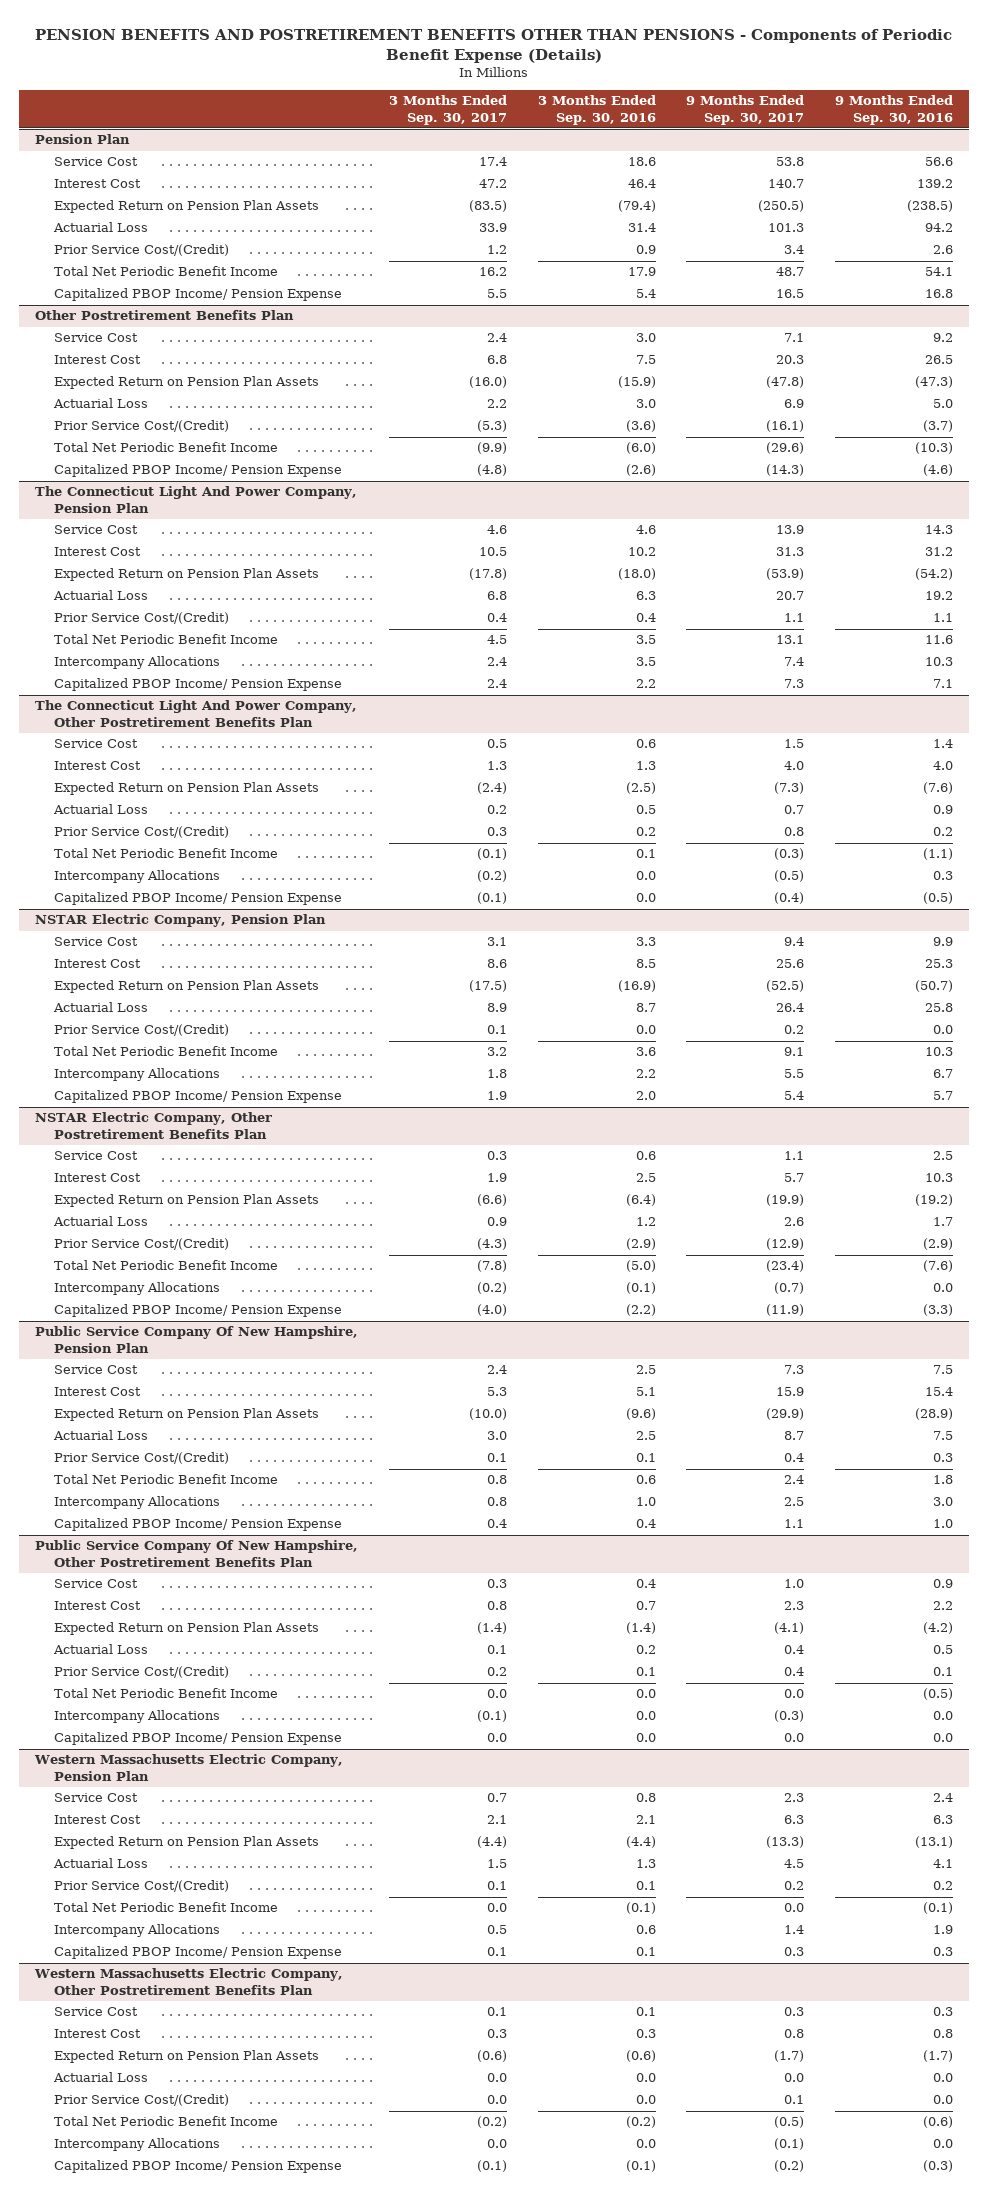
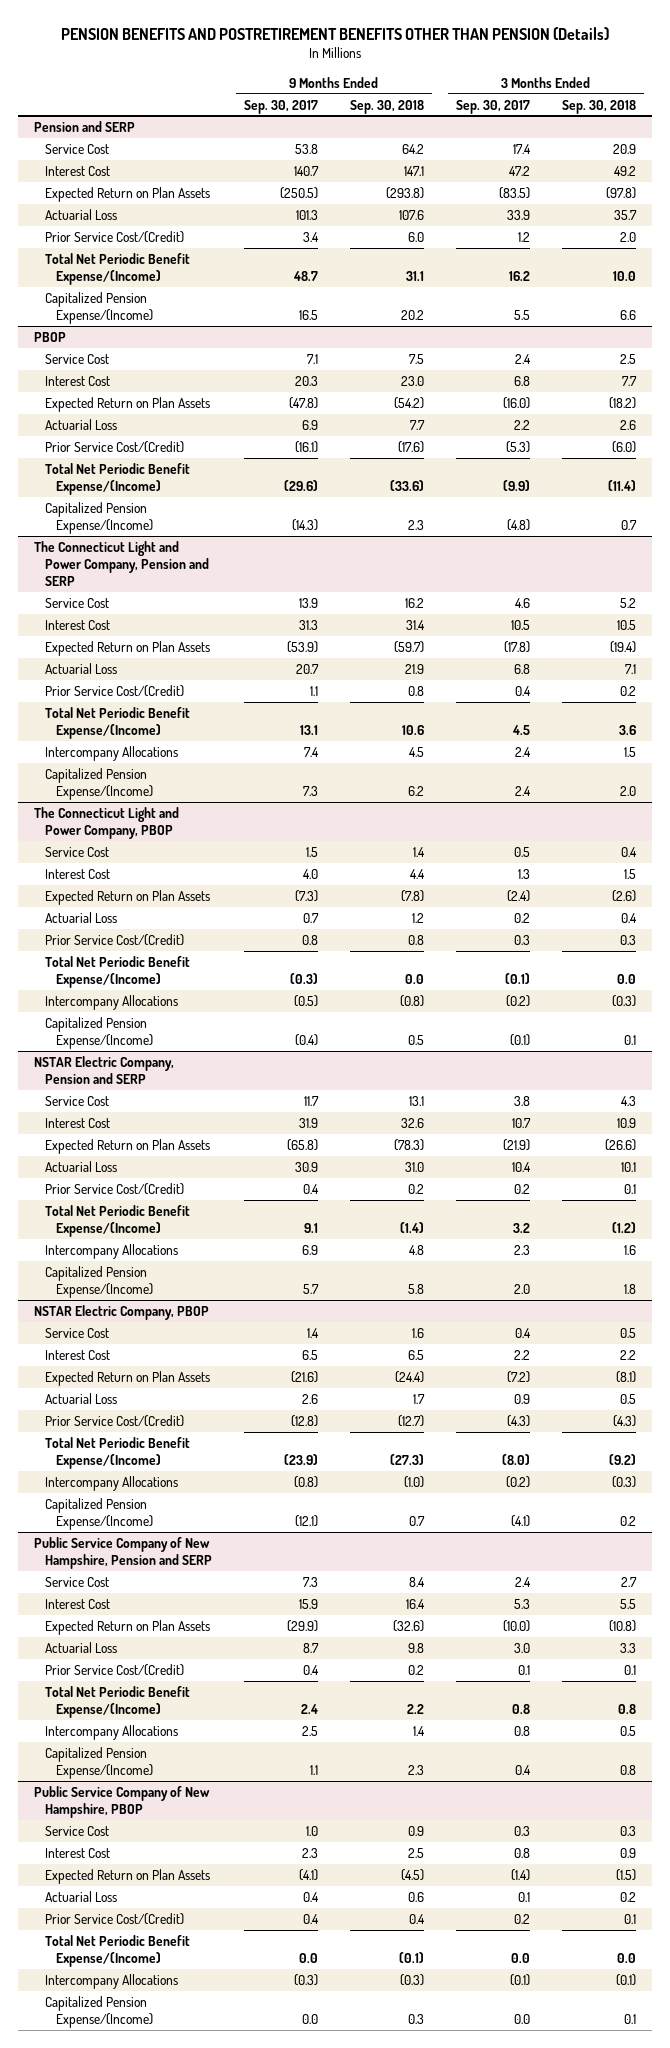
- PENSION BENEFITS AND POSTRETIREMENT BENEFITS OTHER THAN PENSIONS - Components of Periodic Benefit Expense (Details)
+ PENSION BENEFITS AND POSTRETIREMENT BENEFITS OTHER THAN PENSION (Details)
- | 3 Months Ended Sep. 30, 2017 | 3 Months Ended Sep. 30, 2016 | 9 Months Ended Sep. 30, 2017 | 9 Months Ended Sep. 30, 2016
+ | 9 Months Ended Sep. 30, 2017 | 9 Months Ended Sep. 30, 2018 | 3 Months Ended Sep. 30, 2017 | 3 Months Ended Sep. 30, 2018
- Pension Plan
+ Pension and SERP
- Expected Return on Pension Plan Assets | (83.5) | (79.4) | (250.5) | (238.5)
+ Expected Return on Plan Assets | (250.5) | (293.8) | (83.5) | (97.8)
- Total Net Periodic Benefit Income | 16.2 | 17.9 | 48.7 | 54.1
- Capitalized PBOP Income/ Pension Expense | 5.5 | 5.4 | 16.5 | 16.8
- Other Postretirement Benefits Plan
+ Total Net Periodic Benefit Expense/(Income) | 48.7 | 31.1 | 16.2 | 10.0
+ Capitalized Pension Expense/(Income) | 16.5 | 20.2 | 5.5 | 6.6
+ PBOP
- Expected Return on Pension Plan Assets | (16.0) | (15.9) | (47.8) | (47.3)
+ Expected Return on Plan Assets | (47.8) | (54.2) | (16.0) | (18.2)
- Total Net Periodic Benefit Income | (9.9) | (6.0) | (29.6) | (10.3)
- Capitalized PBOP Income/ Pension Expense | (4.8) | (2.6) | (14.3) | (4.6)
- The Connecticut Light And Power Company, Pension Plan
+ Total Net Periodic Benefit Expense/(Income) | (29.6) | (33.6) | (9.9) | (11.4)
+ Capitalized Pension Expense/(Income) | (14.3) | 2.3 | (4.8) | 0.7
+ The Connecticut Light and Power Company, Pension and SERP
- Expected Return on Pension Plan Assets | (17.8) | (18.0) | (53.9) | (54.2)
+ Expected Return on Plan Assets | (53.9) | (59.7) | (17.8) | (19.4)
- Total Net Periodic Benefit Income | 4.5 | 3.5 | 13.1 | 11.6
+ Total Net Periodic Benefit Expense/(Income) | 13.1 | 10.6 | 4.5 | 3.6
- Capitalized PBOP Income/ Pension Expense | 2.4 | 2.2 | 7.3 | 7.1
- The Connecticut Light And Power Company, Other Postretirement Benefits Plan
+ Capitalized Pension Expense/(Income) | 7.3 | 6.2 | 2.4 | 2.0
+ The Connecticut Light and Power Company, PBOP
- Expected Return on Pension Plan Assets | (2.4) | (2.5) | (7.3) | (7.6)
+ Expected Return on Plan Assets | (7.3) | (7.8) | (2.4) | (2.6)
- Total Net Periodic Benefit Income | (0.1) | 0.1 | (0.3) | (1.1)
+ Total Net Periodic Benefit Expense/(Income) | (0.3) | 0.0 | (0.1) | 0.0
- Capitalized PBOP Income/ Pension Expense | (0.1) | 0.0 | (0.4) | (0.5)
- NSTAR Electric Company, Pension Plan
- Service Cost | 3.1 | 3.3 | 9.4 | 9.9
- Interest Cost | 8.6 | 8.5 | 25.6 | 25.3
- Expected Return on Pension Plan Assets | (17.5) | (16.9) | (52.5) | (50.7)
- Actuarial Loss | 8.9 | 8.7 | 26.4 | 25.8
- Prior Service Cost/(Credit) | 0.1 | 0.0 | 0.2 | 0.0
- Total Net Periodic Benefit Income | 3.2 | 3.6 | 9.1 | 10.3
- Intercompany Allocations | 1.8 | 2.2 | 5.5 | 6.7
- Capitalized PBOP Income/ Pension Expense | 1.9 | 2.0 | 5.4 | 5.7
- NSTAR Electric Company, Other Postretirement Benefits Plan
- Service Cost | 0.3 | 0.6 | 1.1 | 2.5
- Interest Cost | 1.9 | 2.5 | 5.7 | 10.3
- Expected Return on Pension Plan Assets | (6.6) | (6.4) | (19.9) | (19.2)
+ Capitalized Pension Expense/(Income) | (0.4) | 0.5 | (0.1) | 0.1
+ NSTAR Electric Company, Pension and SERP
+ Service Cost | 11.7 | 13.1 | 3.8 | 4.3
+ Interest Cost | 31.9 | 32.6 | 10.7 | 10.9
+ Expected Return on Plan Assets | (65.8) | (78.3) | (21.9) | (26.6)
+ Actuarial Loss | 30.9 | 31.0 | 10.4 | 10.1
+ Prior Service Cost/(Credit) | 0.4 | 0.2 | 0.2 | 0.1
+ Total Net Periodic Benefit Expense/(Income) | 9.1 | (1.4) | 3.2 | (1.2)
+ Intercompany Allocations | 6.9 | 4.8 | 2.3 | 1.6
+ Capitalized Pension Expense/(Income) | 5.7 | 5.8 | 2.0 | 1.8
+ NSTAR Electric Company, PBOP
+ Service Cost | 1.4 | 1.6 | 0.4 | 0.5
+ Interest Cost | 6.5 | 6.5 | 2.2 | 2.2
+ Expected Return on Plan Assets | (21.6) | (24.4) | (7.2) | (8.1)
- Prior Service Cost/(Credit) | (4.3) | (2.9) | (12.9) | (2.9)
- Total Net Periodic Benefit Income | (7.8) | (5.0) | (23.4) | (7.6)
- Intercompany Allocations | (0.2) | (0.1) | (0.7) | 0.0
- Capitalized PBOP Income/ Pension Expense | (4.0) | (2.2) | (11.9) | (3.3)
- Public Service Company Of New Hampshire, Pension Plan
+ Prior Service Cost/(Credit) | (12.8) | (12.7) | (4.3) | (4.3)
+ Total Net Periodic Benefit Expense/(Income) | (23.9) | (27.3) | (8.0) | (9.2)
+ Intercompany Allocations | (0.8) | (1.0) | (0.2) | (0.3)
+ Capitalized Pension Expense/(Income) | (12.1) | 0.7 | (4.1) | 0.2
+ Public Service Company of New Hampshire, Pension and SERP
- Expected Return on Pension Plan Assets | (10.0) | (9.6) | (29.9) | (28.9)
+ Expected Return on Plan Assets | (29.9) | (32.6) | (10.0) | (10.8)
- Total Net Periodic Benefit Income | 0.8 | 0.6 | 2.4 | 1.8
+ Total Net Periodic Benefit Expense/(Income) | 2.4 | 2.2 | 0.8 | 0.8
- Capitalized PBOP Income/ Pension Expense | 0.4 | 0.4 | 1.1 | 1.0
- Public Service Company Of New Hampshire, Other Postretirement Benefits Plan
+ Capitalized Pension Expense/(Income) | 1.1 | 2.3 | 0.4 | 0.8
+ Public Service Company of New Hampshire, PBOP
- Expected Return on Pension Plan Assets | (1.4) | (1.4) | (4.1) | (4.2)
+ Expected Return on Plan Assets | (4.1) | (4.5) | (1.4) | (1.5)
- Total Net Periodic Benefit Income | 0.0 | 0.0 | 0.0 | (0.5)
+ Total Net Periodic Benefit Expense/(Income) | 0.0 | (0.1) | 0.0 | 0.0
- Capitalized PBOP Income/ Pension Expense | 0.0 | 0.0 | 0.0 | 0.0
- Western Massachusetts Electric Company, Pension Plan
- Service Cost | 0.7 | 0.8 | 2.3 | 2.4
- Interest Cost | 2.1 | 2.1 | 6.3 | 6.3
- Expected Return on Pension Plan Assets | (4.4) | (4.4) | (13.3) | (13.1)
- Actuarial Loss | 1.5 | 1.3 | 4.5 | 4.1
- Prior Service Cost/(Credit) | 0.1 | 0.1 | 0.2 | 0.2
- Total Net Periodic Benefit Income | 0.0 | (0.1) | 0.0 | (0.1)
- Intercompany Allocations | 0.5 | 0.6 | 1.4 | 1.9
- Capitalized PBOP Income/ Pension Expense | 0.1 | 0.1 | 0.3 | 0.3
- Western Massachusetts Electric Company, Other Postretirement Benefits Plan
- Service Cost | 0.1 | 0.1 | 0.3 | 0.3
- Interest Cost | 0.3 | 0.3 | 0.8 | 0.8
- Expected Return on Pension Plan Assets | (0.6) | (0.6) | (1.7) | (1.7)
- Actuarial Loss | 0.0 | 0.0 | 0.0 | 0.0
- Prior Service Cost/(Credit) | 0.0 | 0.0 | 0.1 | 0.0
- Total Net Periodic Benefit Income | (0.2) | (0.2) | (0.5) | (0.6)
- Intercompany Allocations | 0.0 | 0.0 | (0.1) | 0.0
- Capitalized PBOP Income/ Pension Expense | (0.1) | (0.1) | (0.2) | (0.3)
+ Capitalized Pension Expense/(Income) | 0.0 | 0.3 | 0.0 | 0.1

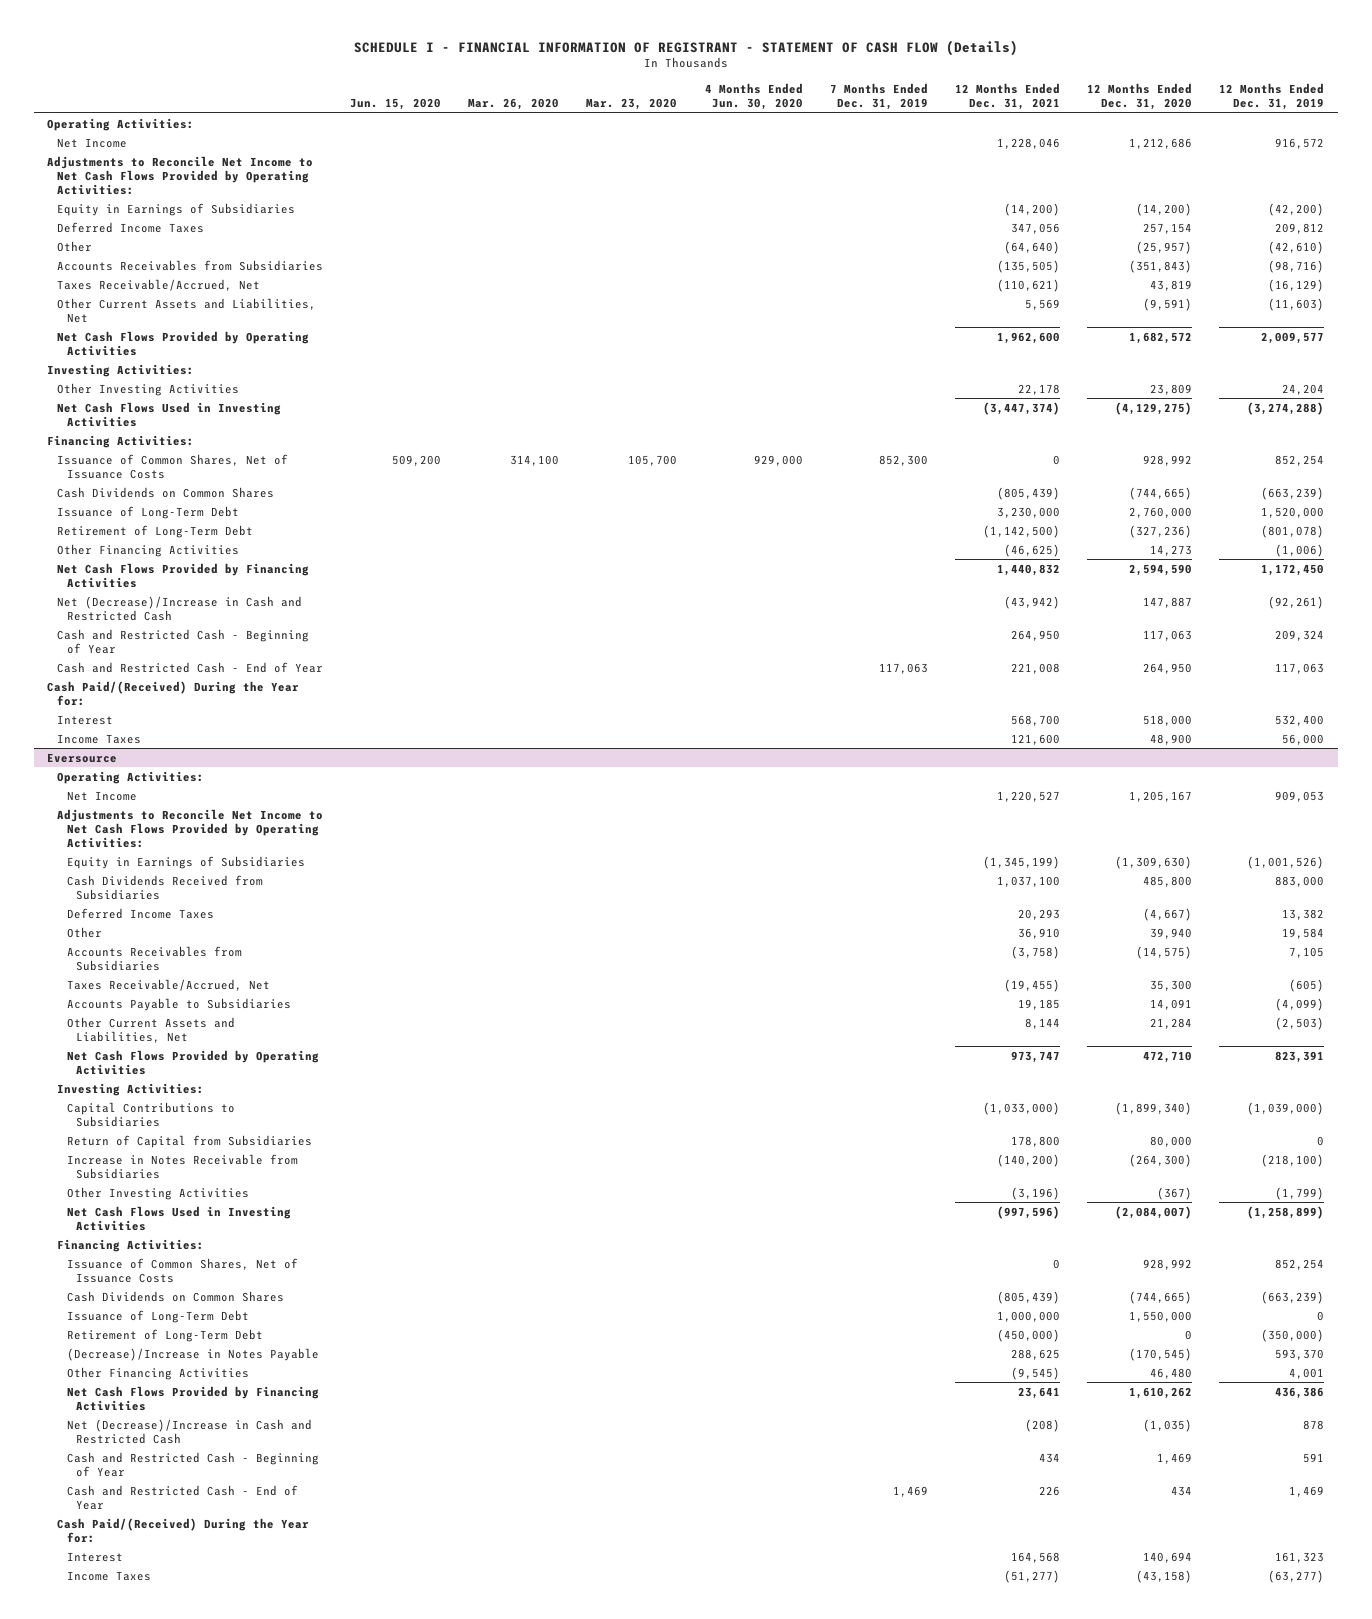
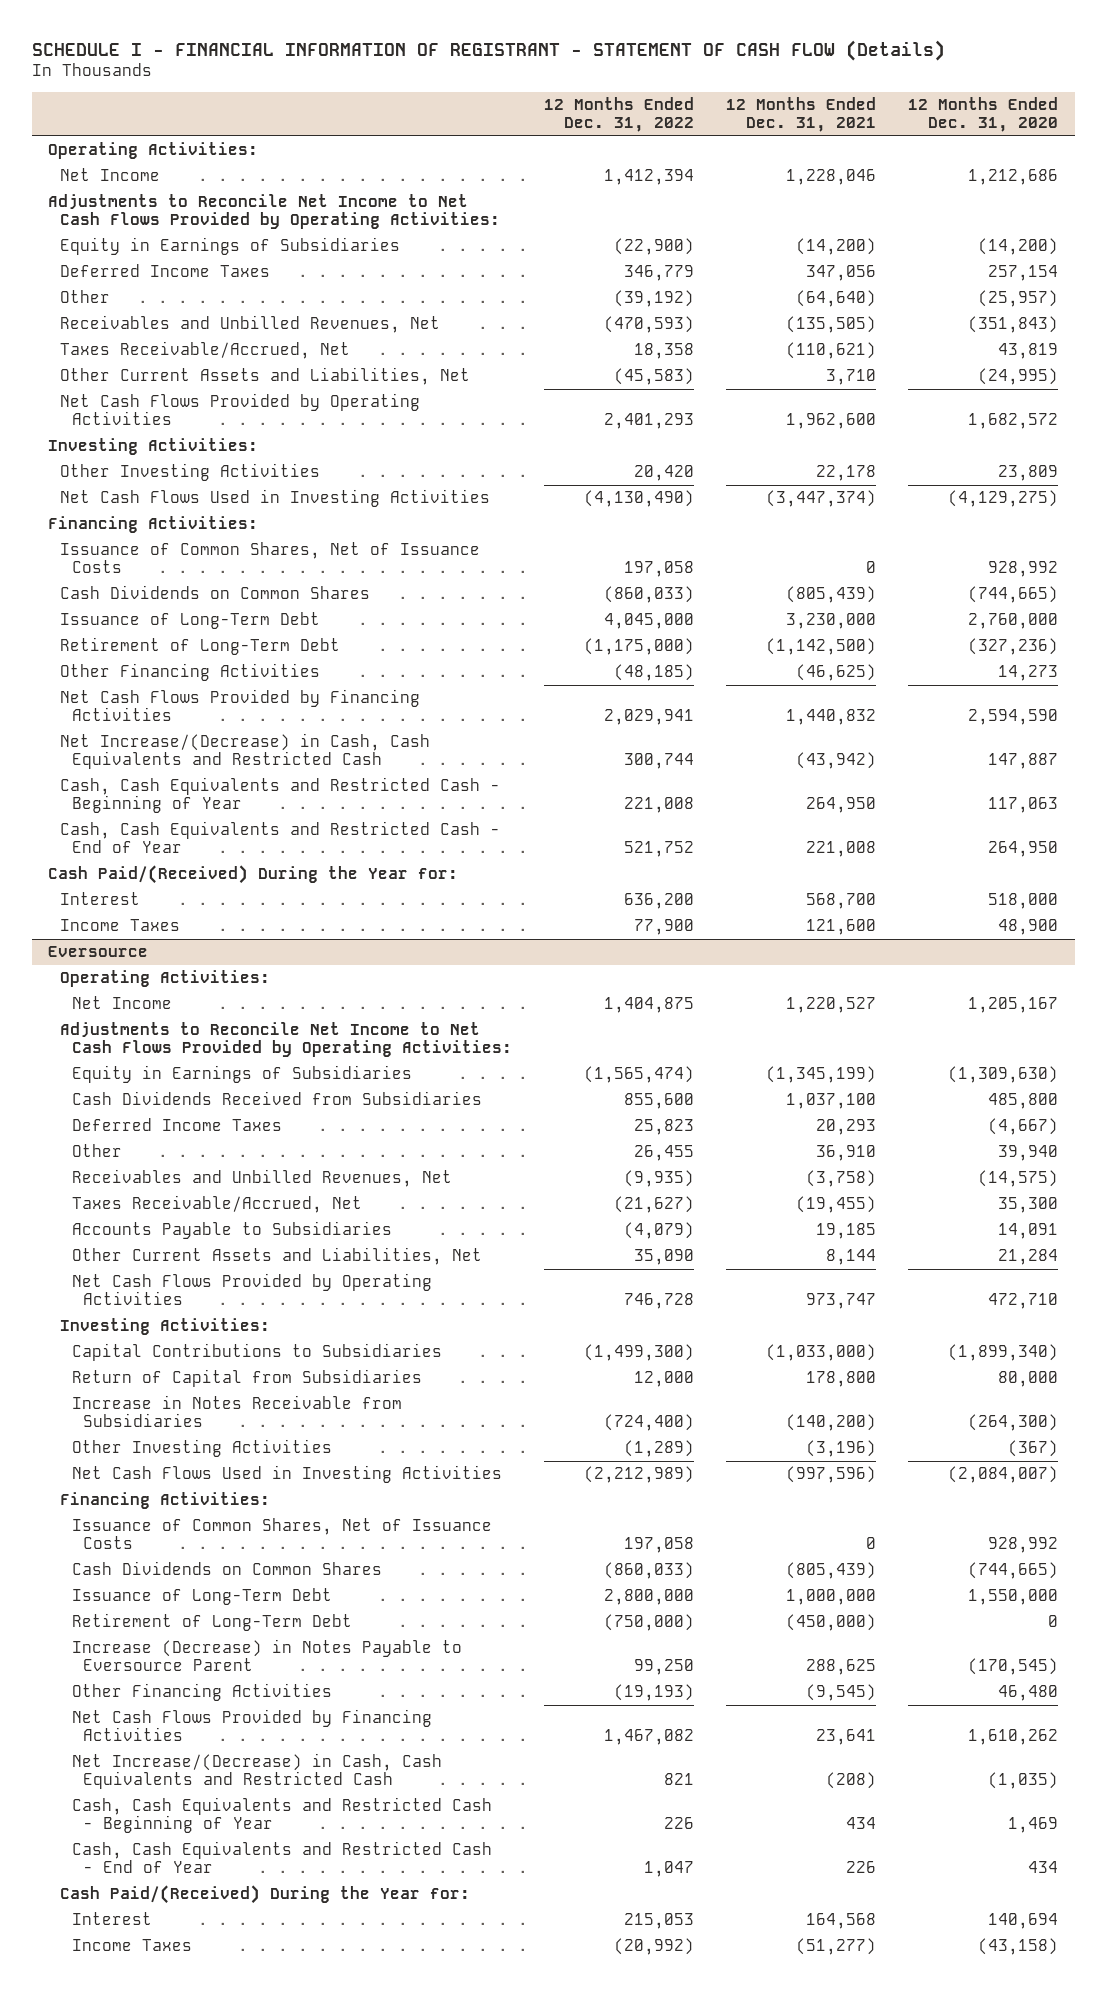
- | Jun. 15, 2020 | Mar. 26, 2020 | Mar. 23, 2020 | 4 Months Ended Jun. 30, 2020 | 7 Months Ended Dec. 31, 2019 | 12 Months Ended Dec. 31, 2021 | 12 Months Ended Dec. 31, 2020 | 12 Months Ended Dec. 31, 2019
+ | 12 Months Ended Dec. 31, 2022 | 12 Months Ended Dec. 31, 2021 | 12 Months Ended Dec. 31, 2020
- Accounts Receivables from Subsidiaries | | | | | | (135,505) | (351,843) | (98,716)
+ Receivables and Unbilled Revenues, Net | (470,593) | (135,505) | (351,843)
- Other Current Assets and Liabilities, Net | | | | | | 5,569 | (9,591) | (11,603)
+ Other Current Assets and Liabilities, Net | (45,583) | 3,710 | (24,995)
- Net (Decrease)/Increase in Cash and Restricted Cash | | | | | | (43,942) | 147,887 | (92,261)
- Cash and Restricted Cash - Beginning of Year | | | | | | 264,950 | 117,063 | 209,324
- Cash and Restricted Cash - End of Year | | | | | 117,063 | 221,008 | 264,950 | 117,063
+ Net Increase/(Decrease) in Cash, Cash Equivalents and Restricted Cash | 300,744 | (43,942) | 147,887
+ Cash, Cash Equivalents and Restricted Cash - Beginning of Year | 221,008 | 264,950 | 117,063
+ Cash, Cash Equivalents and Restricted Cash - End of Year | 521,752 | 221,008 | 264,950
@ Eversource
- Accounts Receivables from Subsidiaries | | | | | | (3,758) | (14,575) | 7,105
+ Receivables and Unbilled Revenues, Net | (9,935) | (3,758) | (14,575)
- (Decrease)/Increase in Notes Payable | | | | | | 288,625 | (170,545) | 593,370
+ Increase (Decrease) in Notes Payable to Eversource Parent | 99,250 | 288,625 | (170,545)
- Net (Decrease)/Increase in Cash and Restricted Cash | | | | | | (208) | (1,035) | 878
- Cash and Restricted Cash - Beginning of Year | | | | | | 434 | 1,469 | 591
- Cash and Restricted Cash - End of Year | | | | | 1,469 | 226 | 434 | 1,469
+ Net Increase/(Decrease) in Cash, Cash Equivalents and Restricted Cash | 821 | (208) | (1,035)
+ Cash, Cash Equivalents and Restricted Cash - Beginning of Year | 226 | 434 | 1,469
+ Cash, Cash Equivalents and Restricted Cash - End of Year | 1,047 | 226 | 434

